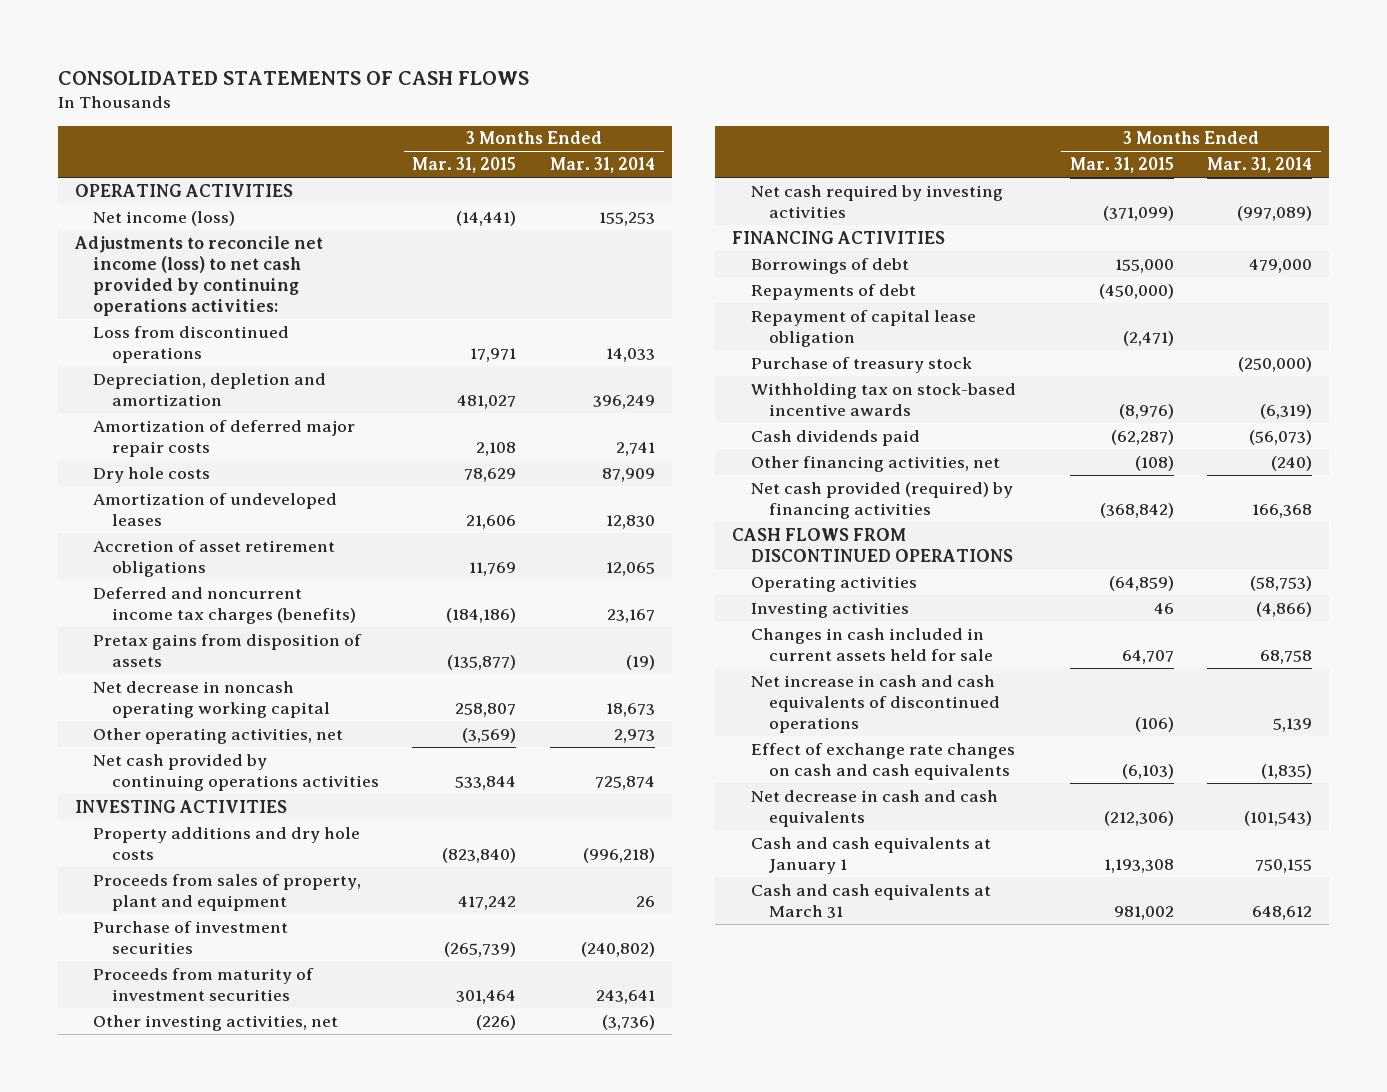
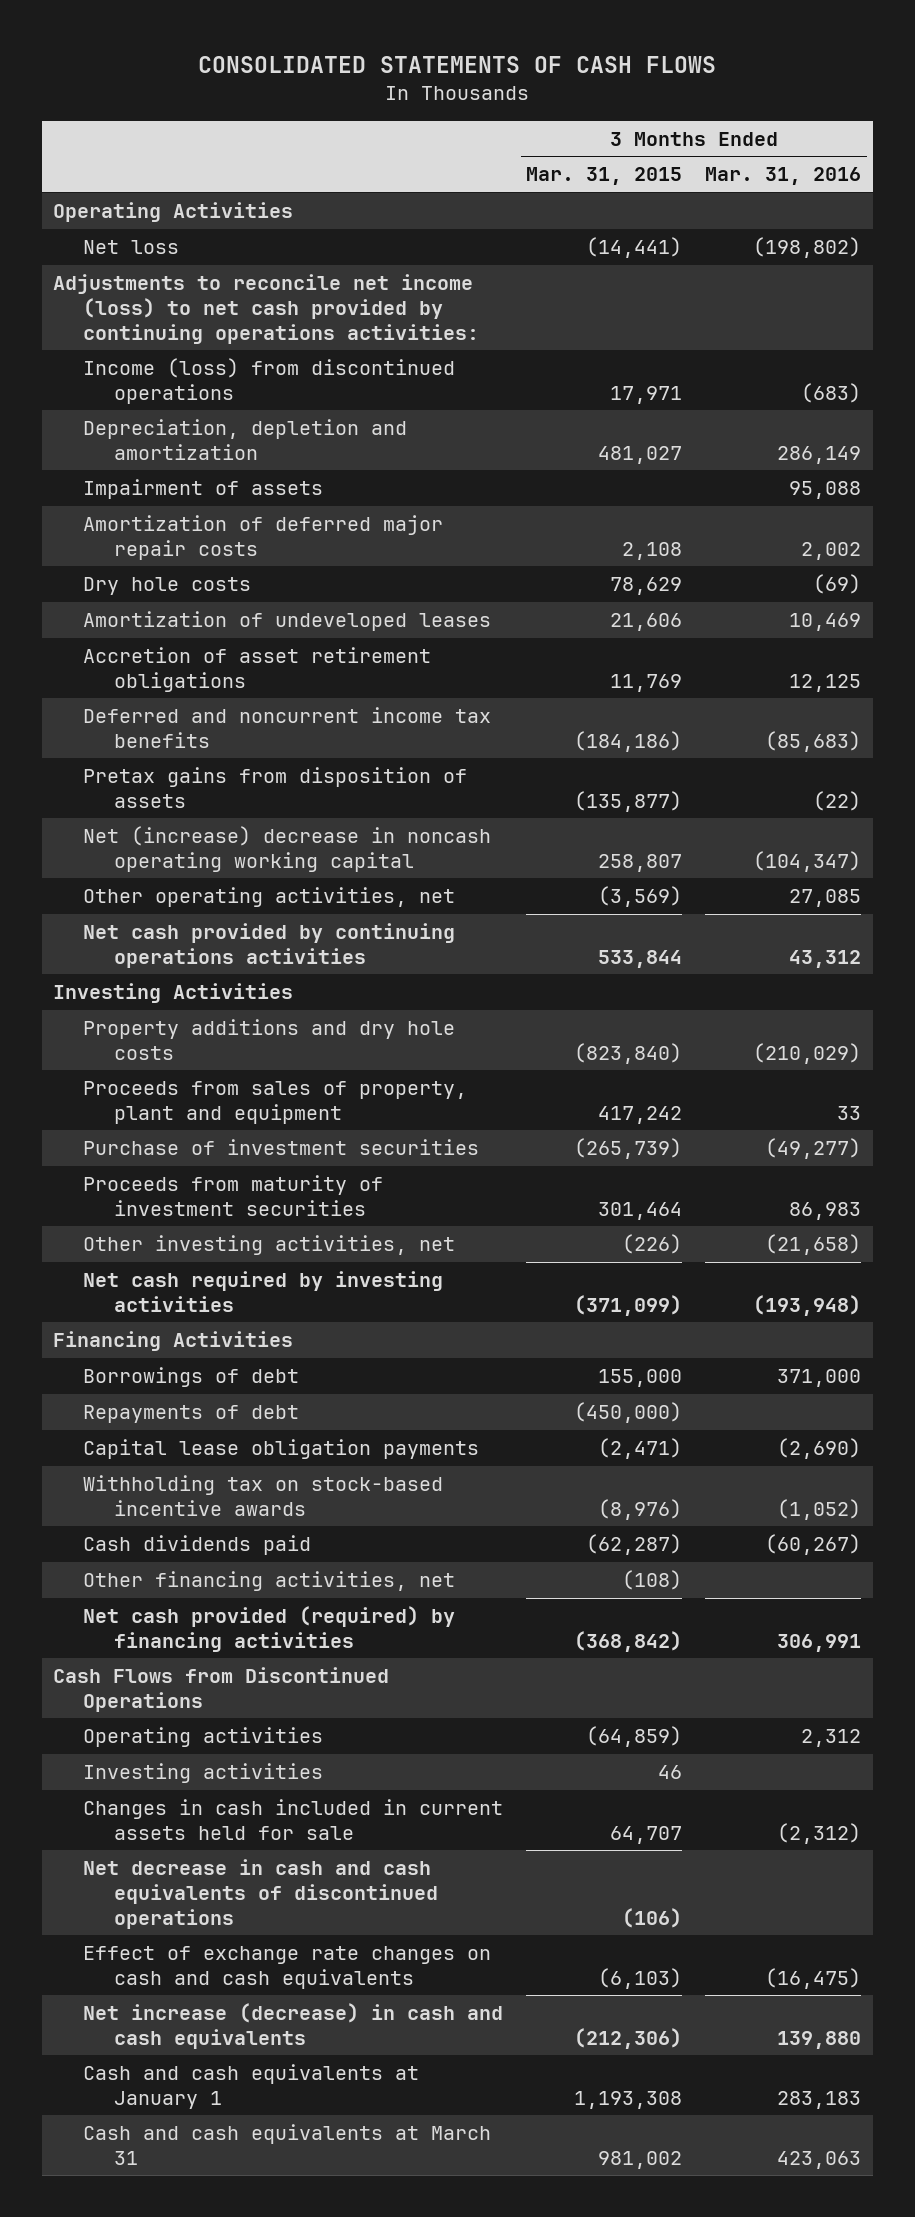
- | 3 Months Ended Mar. 31, 2015 | 3 Months Ended Mar. 31, 2014
+ | 3 Months Ended Mar. 31, 2015 | 3 Months Ended Mar. 31, 2016
- OPERATING ACTIVITIES
- Net income (loss) | (14,441) | 155,253
+ Operating Activities
+ Net loss | (14,441) | (198,802)
- Loss from discontinued operations | 17,971 | 14,033
+ Income (loss) from discontinued operations | 17,971 | (683)
+ Impairment of assets | | 95,088
- Deferred and noncurrent income tax charges (benefits) | (184,186) | 23,167
+ Deferred and noncurrent income tax benefits | (184,186) | (85,683)
- Net decrease in noncash operating working capital | 258,807 | 18,673
+ Net (increase) decrease in noncash operating working capital | 258,807 | (104,347)
- INVESTING ACTIVITIES
+ Investing Activities
- FINANCING ACTIVITIES
+ Financing Activities
- Repayment of capital lease obligation | (2,471) |
- Purchase of treasury stock | | (250,000)
+ Capital lease obligation payments | (2,471) | (2,690)
- CASH FLOWS FROM DISCONTINUED OPERATIONS
+ Cash Flows from Discontinued Operations
- Net increase in cash and cash equivalents of discontinued operations | (106) | 5,139
+ Net decrease in cash and cash equivalents of discontinued operations | (106) |
- Net decrease in cash and cash equivalents | (212,306) | (101,543)
+ Net increase (decrease) in cash and cash equivalents | (212,306) | 139,880

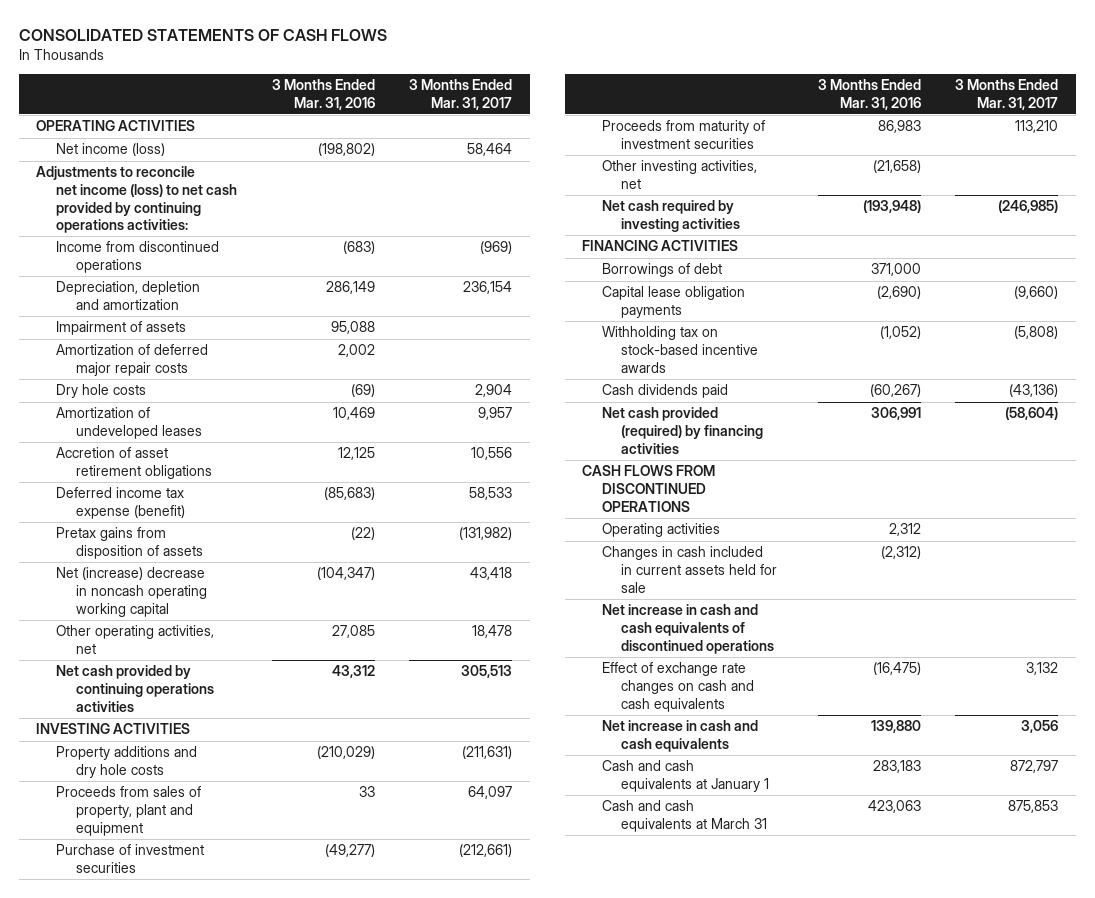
- | 3 Months Ended Mar. 31, 2015 | 3 Months Ended Mar. 31, 2016
+ | 3 Months Ended Mar. 31, 2016 | 3 Months Ended Mar. 31, 2017
- Operating Activities
- Net loss | (14,441) | (198,802)
+ OPERATING ACTIVITIES
+ Net income (loss) | (198,802) | 58,464
- Income (loss) from discontinued operations | 17,971 | (683)
+ Income from discontinued operations | (683) | (969)
- Deferred and noncurrent income tax benefits | (184,186) | (85,683)
+ Deferred income tax expense (benefit) | (85,683) | 58,533
- Investing Activities
+ INVESTING ACTIVITIES
- Financing Activities
+ FINANCING ACTIVITIES
- Repayments of debt | (450,000) |
- Other financing activities, net | (108) |
- Cash Flows from Discontinued Operations
+ CASH FLOWS FROM DISCONTINUED OPERATIONS
- Investing activities | 46 |
- Net decrease in cash and cash equivalents of discontinued operations | (106) |
+ Net increase in cash and cash equivalents of discontinued operations
- Net increase (decrease) in cash and cash equivalents | (212,306) | 139,880
+ Net increase in cash and cash equivalents | 139,880 | 3,056

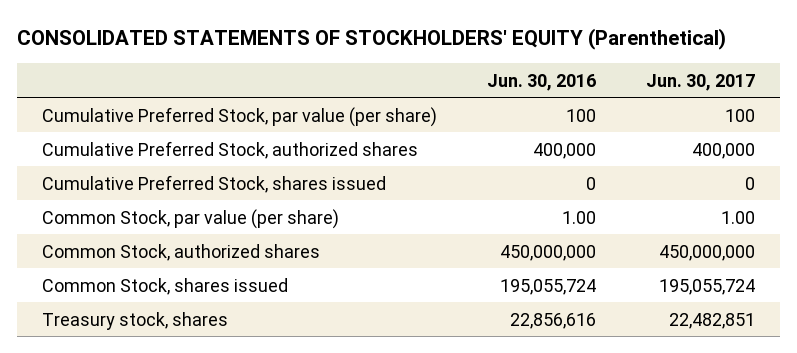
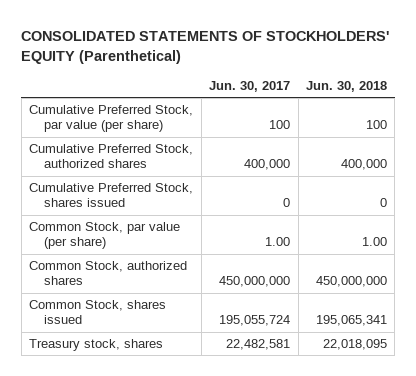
- | Jun. 30, 2016 | Jun. 30, 2017
+ | Jun. 30, 2017 | Jun. 30, 2018
- Treasury stock, shares | 22,856,616 | 22,482,851
+ Treasury stock, shares | 22,482,581 | 22,018,095

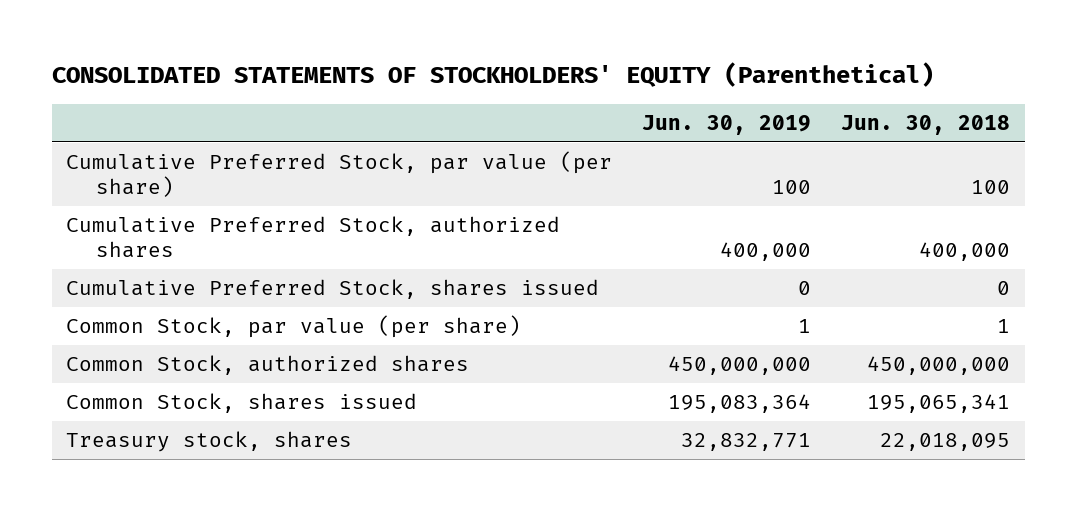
- | Jun. 30, 2017 | Jun. 30, 2018
+ | Jun. 30, 2019 | Jun. 30, 2018
- Common Stock, par value (per share) | 1.00 | 1.00
+ Common Stock, par value (per share) | 1 | 1

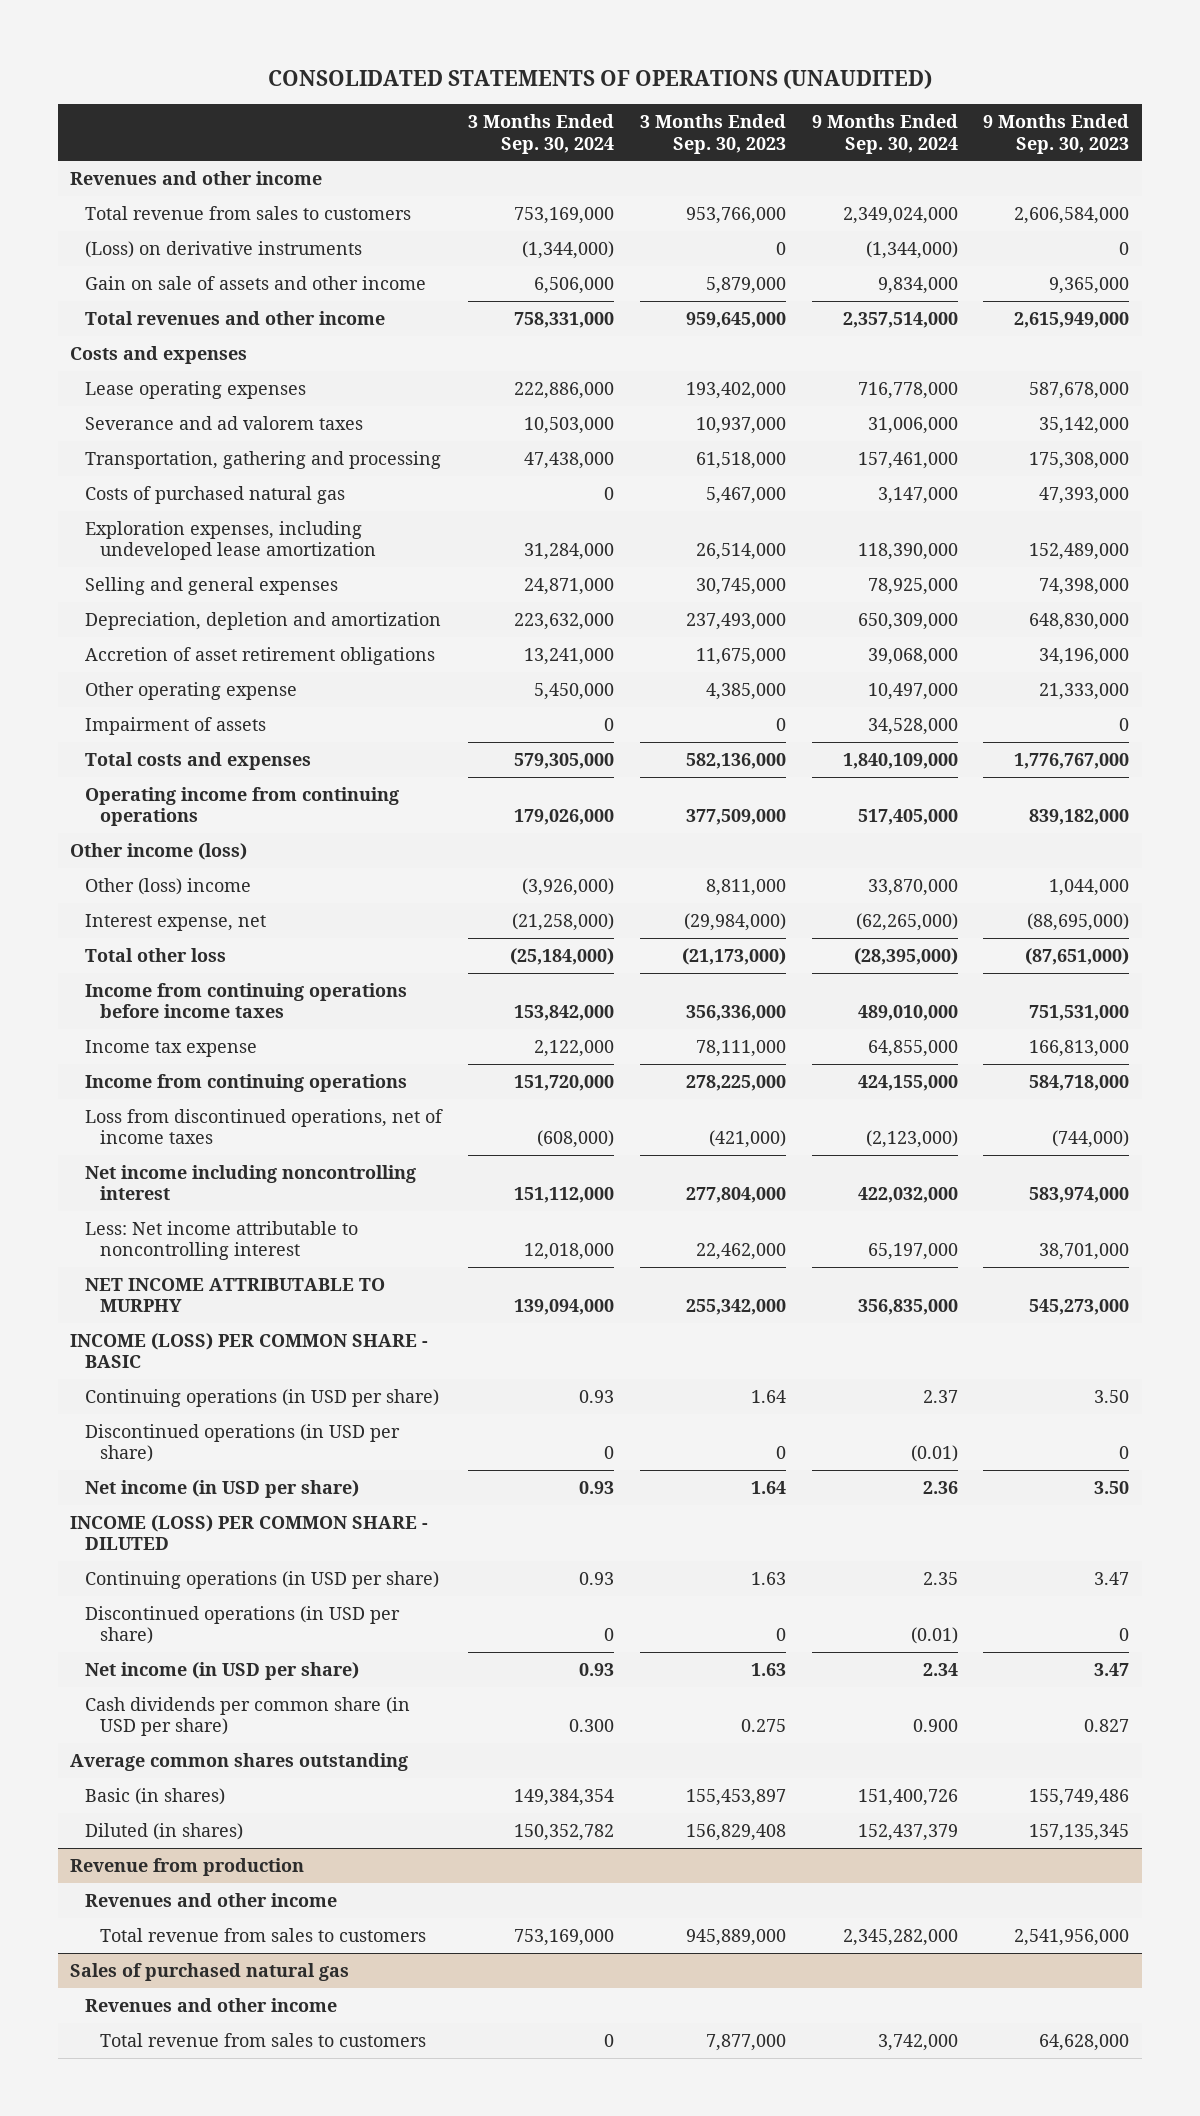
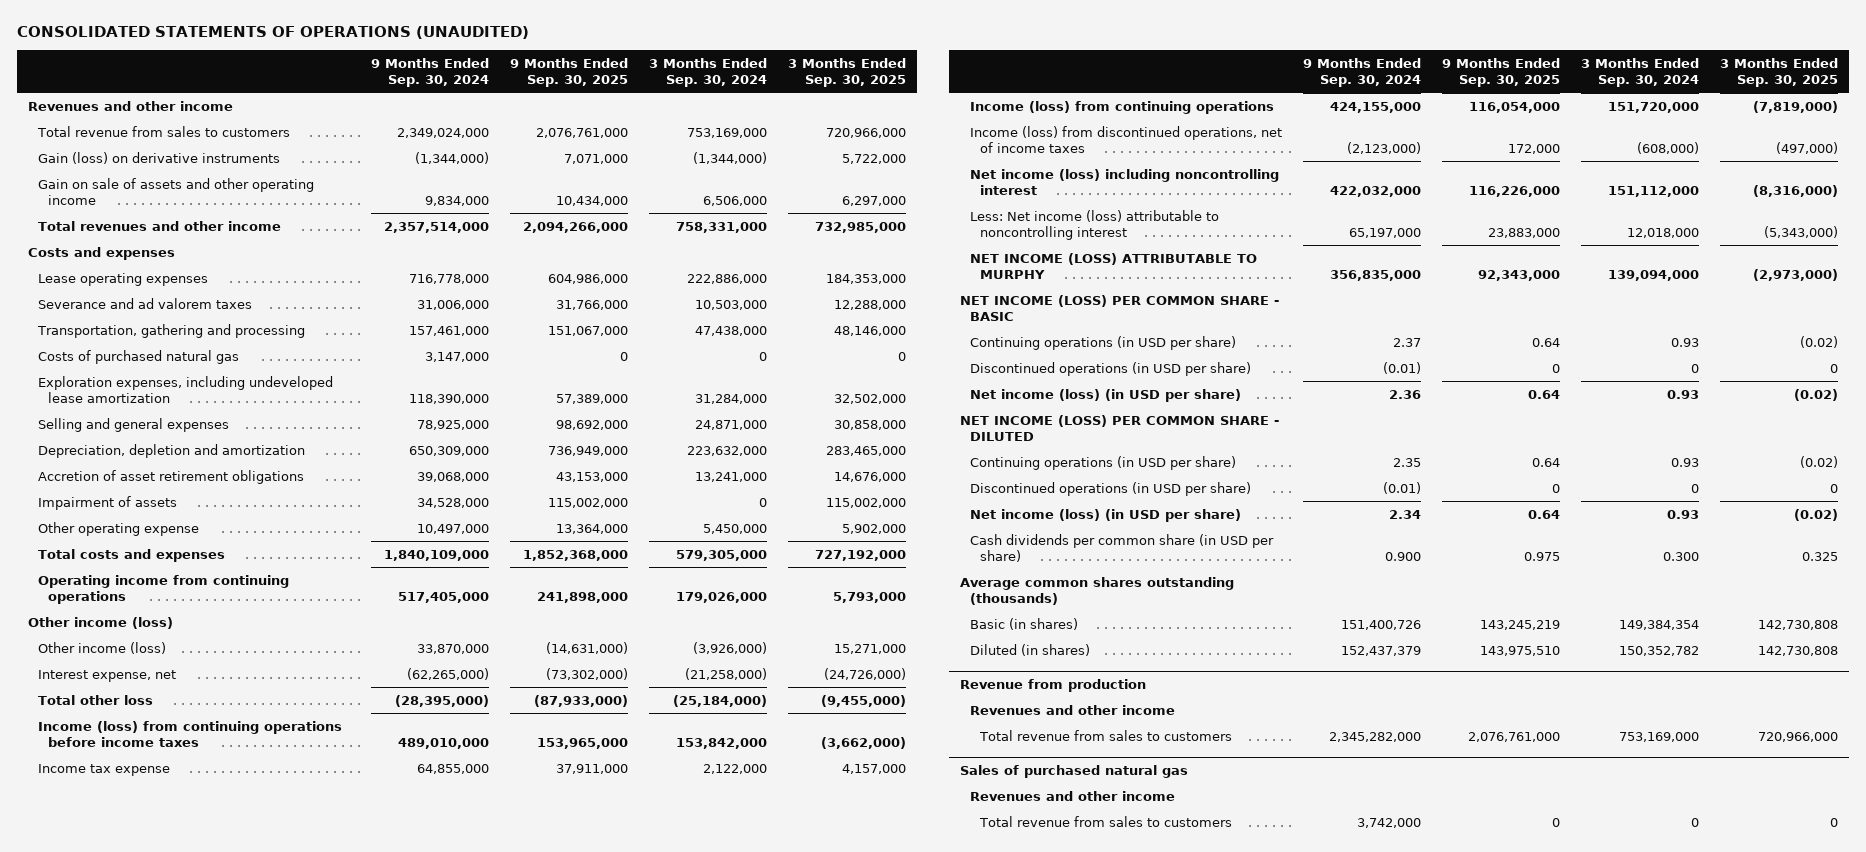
- | 3 Months Ended Sep. 30, 2024 | 3 Months Ended Sep. 30, 2023 | 9 Months Ended Sep. 30, 2024 | 9 Months Ended Sep. 30, 2023
+ | 9 Months Ended Sep. 30, 2024 | 9 Months Ended Sep. 30, 2025 | 3 Months Ended Sep. 30, 2024 | 3 Months Ended Sep. 30, 2025
- (Loss) on derivative instruments | (1,344,000) | 0 | (1,344,000) | 0
- Gain on sale of assets and other income | 6,506,000 | 5,879,000 | 9,834,000 | 9,365,000
+ Gain (loss) on derivative instruments | (1,344,000) | 7,071,000 | (1,344,000) | 5,722,000
+ Gain on sale of assets and other operating income | 9,834,000 | 10,434,000 | 6,506,000 | 6,297,000
moved down: Other operating expense | 10,497,000 | 13,364,000 | 5,450,000 | 5,902,000
- Other (loss) income | (3,926,000) | 8,811,000 | 33,870,000 | 1,044,000
+ Other income (loss) | 33,870,000 | (14,631,000) | (3,926,000) | 15,271,000
- Income from continuing operations before income taxes | 153,842,000 | 356,336,000 | 489,010,000 | 751,531,000
+ Income (loss) from continuing operations before income taxes | 489,010,000 | 153,965,000 | 153,842,000 | (3,662,000)
- Income from continuing operations | 151,720,000 | 278,225,000 | 424,155,000 | 584,718,000
- Loss from discontinued operations, net of income taxes | (608,000) | (421,000) | (2,123,000) | (744,000)
- Net income including noncontrolling interest | 151,112,000 | 277,804,000 | 422,032,000 | 583,974,000
- Less: Net income attributable to noncontrolling interest | 12,018,000 | 22,462,000 | 65,197,000 | 38,701,000
- NET INCOME ATTRIBUTABLE TO MURPHY | 139,094,000 | 255,342,000 | 356,835,000 | 545,273,000
- INCOME (LOSS) PER COMMON SHARE - BASIC
+ Income (loss) from continuing operations | 424,155,000 | 116,054,000 | 151,720,000 | (7,819,000)
+ Income (loss) from discontinued operations, net of income taxes | (2,123,000) | 172,000 | (608,000) | (497,000)
+ Net income (loss) including noncontrolling interest | 422,032,000 | 116,226,000 | 151,112,000 | (8,316,000)
+ Less: Net income (loss) attributable to noncontrolling interest | 65,197,000 | 23,883,000 | 12,018,000 | (5,343,000)
+ NET INCOME (LOSS) ATTRIBUTABLE TO MURPHY | 356,835,000 | 92,343,000 | 139,094,000 | (2,973,000)
+ NET INCOME (LOSS) PER COMMON SHARE - BASIC
- Net income (in USD per share) | 0.93 | 1.64 | 2.36 | 3.50
- INCOME (LOSS) PER COMMON SHARE - DILUTED
+ Net income (loss) (in USD per share) | 2.36 | 0.64 | 0.93 | (0.02)
+ NET INCOME (LOSS) PER COMMON SHARE - DILUTED
- Net income (in USD per share) | 0.93 | 1.63 | 2.34 | 3.47
+ Net income (loss) (in USD per share) | 2.34 | 0.64 | 0.93 | (0.02)
- Average common shares outstanding
+ Average common shares outstanding (thousands)

